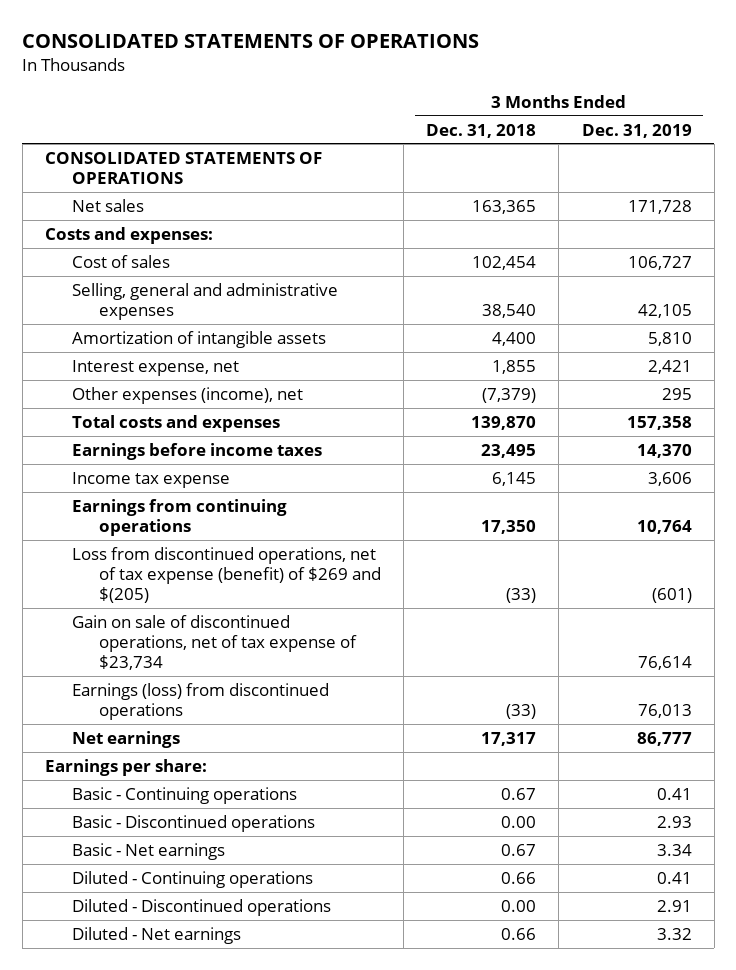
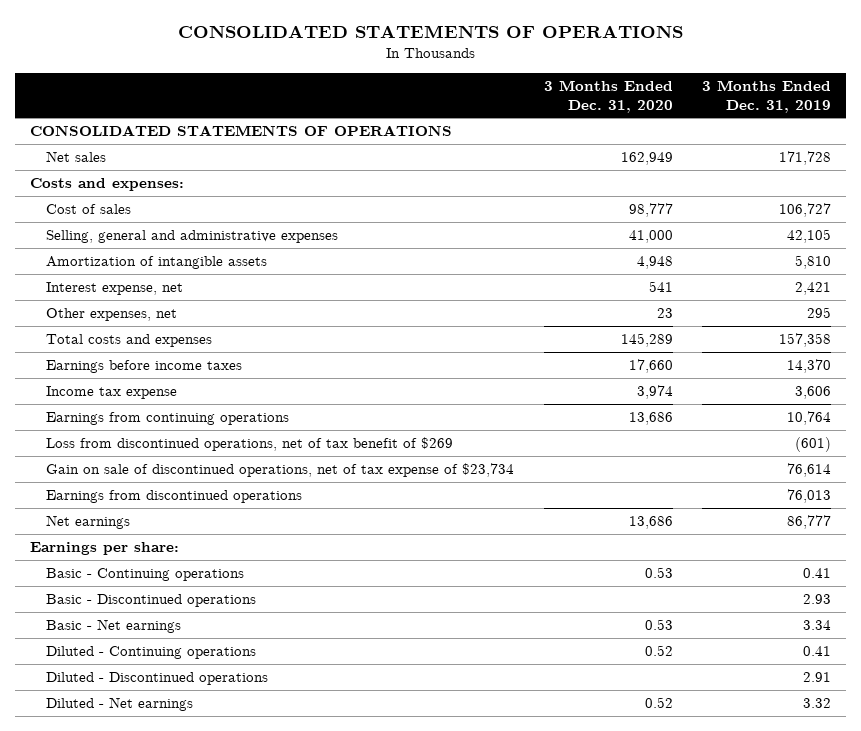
- | 3 Months Ended Dec. 31, 2018 | 3 Months Ended Dec. 31, 2019
+ | 3 Months Ended Dec. 31, 2020 | 3 Months Ended Dec. 31, 2019
- Other expenses (income), net | (7,379) | 295
+ Other expenses, net | 23 | 295
- Loss from discontinued operations, net of tax expense (benefit) of $269 and $(205) | (33) | (601)
+ Loss from discontinued operations, net of tax benefit of $269 | | (601)
- Earnings (loss) from discontinued operations | (33) | 76,013
+ Earnings from discontinued operations | | 76,013

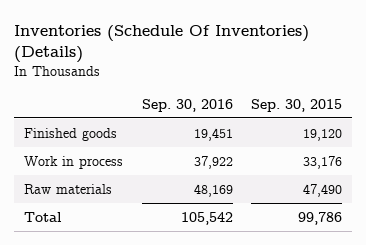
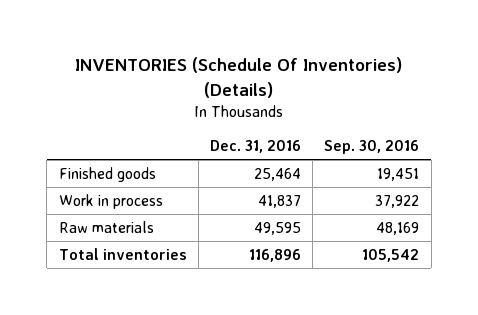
- Inventories (Schedule Of Inventories) (Details)
+ INVENTORIES (Schedule Of Inventories) (Details)
- | Sep. 30, 2016 | Sep. 30, 2015
+ | Dec. 31, 2016 | Sep. 30, 2016
- Total | 105,542 | 99,786
+ Total inventories | 116,896 | 105,542

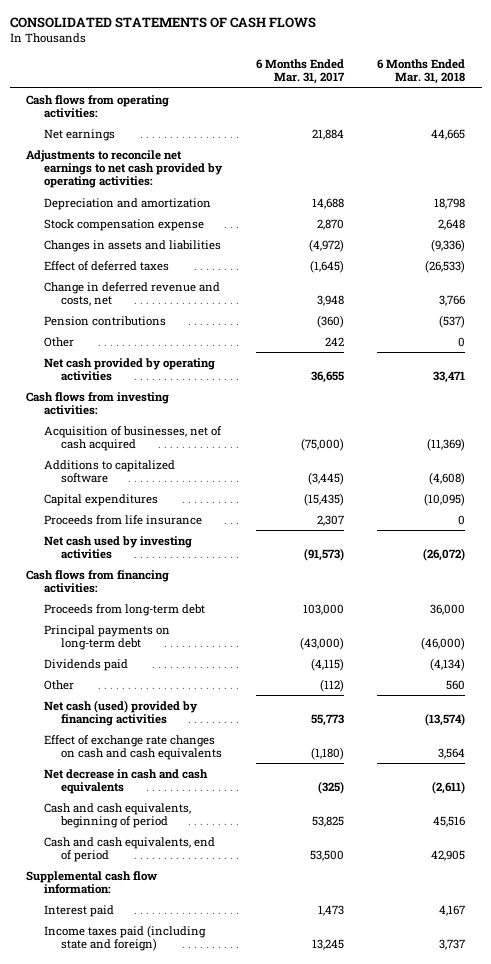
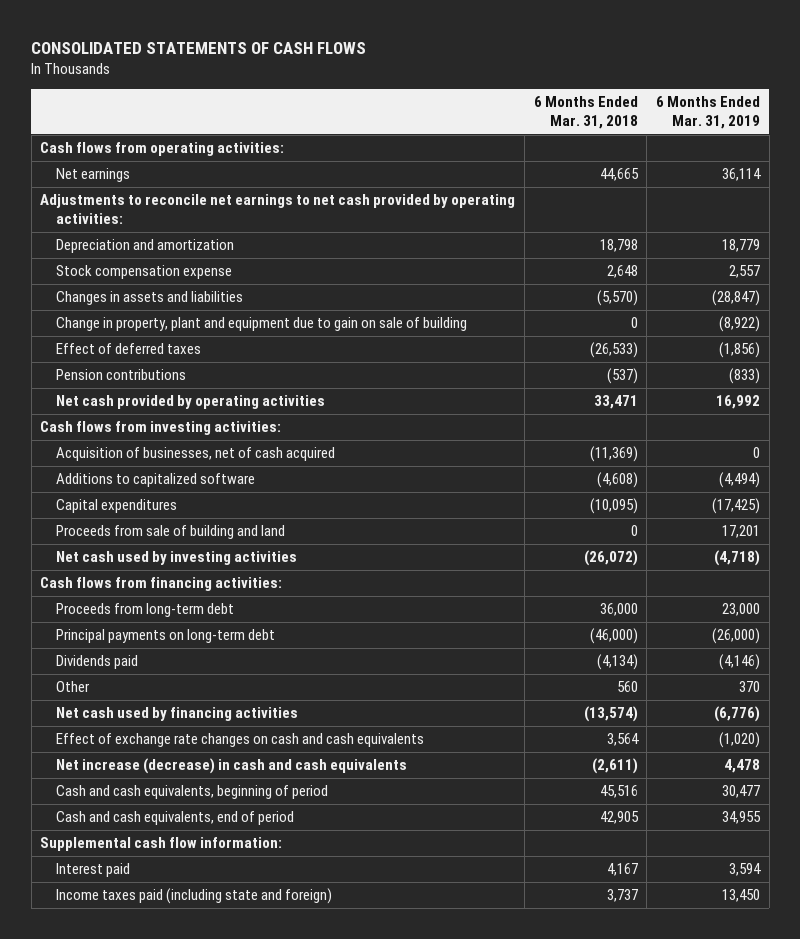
- | 6 Months Ended Mar. 31, 2017 | 6 Months Ended Mar. 31, 2018
+ | 6 Months Ended Mar. 31, 2018 | 6 Months Ended Mar. 31, 2019
- Changes in assets and liabilities | (4,972) | (9,336)
+ Changes in assets and liabilities | (5,570) | (28,847)
+ Change in property, plant and equipment due to gain on sale of building | 0 | (8,922)
- Change in deferred revenue and costs, net | 3,948 | 3,766
- Other | 242 | 0
- Proceeds from life insurance | 2,307 | 0
+ Proceeds from sale of building and land | 0 | 17,201
- Net cash (used) provided by financing activities | 55,773 | (13,574)
+ Net cash used by financing activities | (13,574) | (6,776)
- Net decrease in cash and cash equivalents | (325) | (2,611)
+ Net increase (decrease) in cash and cash equivalents | (2,611) | 4,478

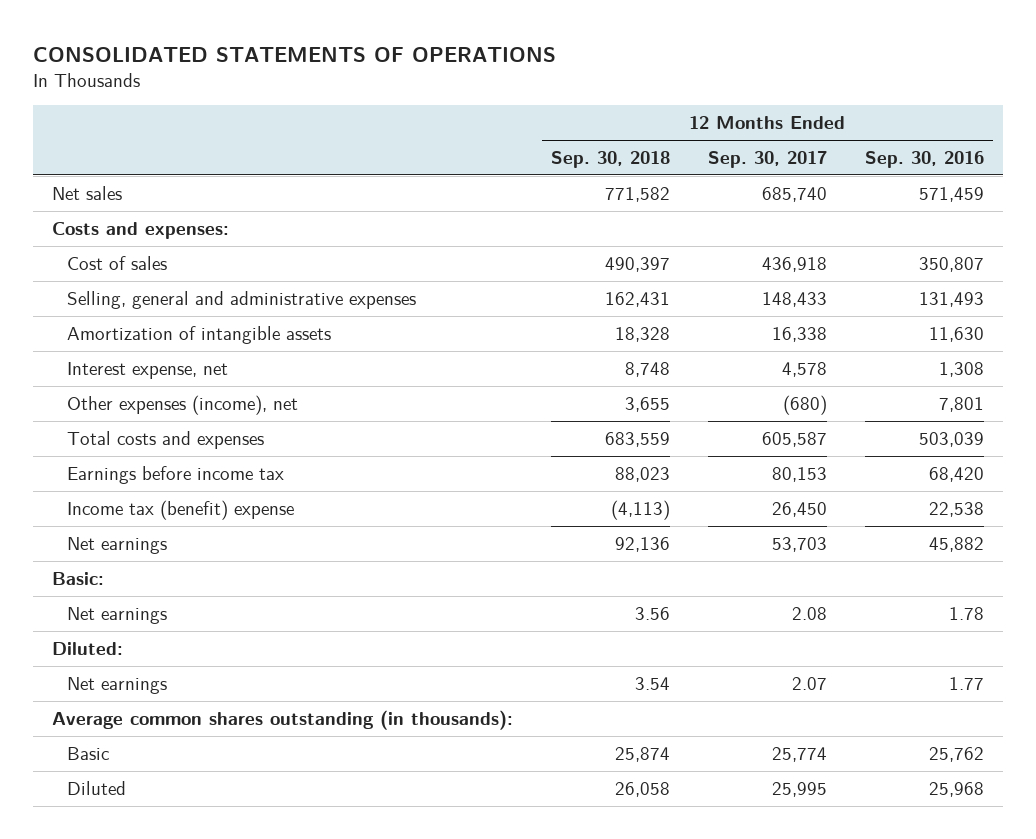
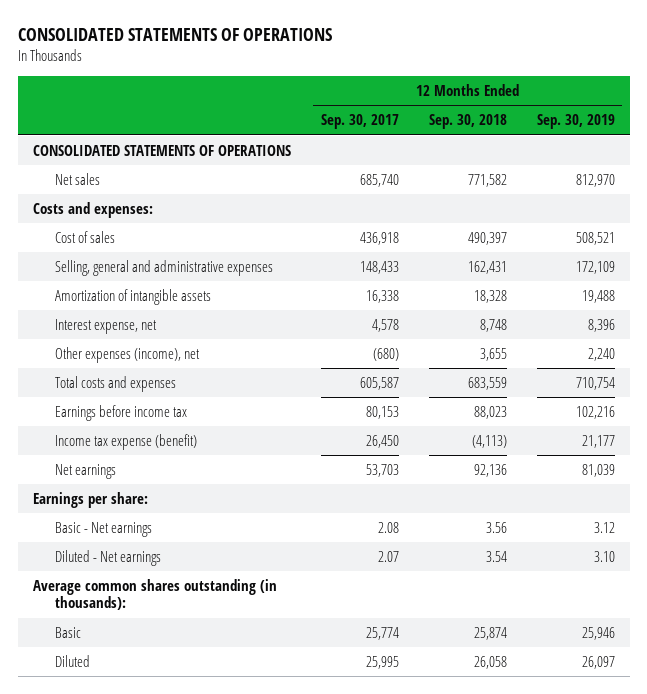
- | 12 Months Ended Sep. 30, 2018 | 12 Months Ended Sep. 30, 2017 | 12 Months Ended Sep. 30, 2016
+ | 12 Months Ended Sep. 30, 2017 | 12 Months Ended Sep. 30, 2018 | 12 Months Ended Sep. 30, 2019
+ CONSOLIDATED STATEMENTS OF OPERATIONS
- Income tax (benefit) expense | (4,113) | 26,450 | 22,538
+ Income tax expense (benefit) | 26,450 | (4,113) | 21,177
- Basic:
- Net earnings | 3.56 | 2.08 | 1.78
- Diluted:
- Net earnings | 3.54 | 2.07 | 1.77
+ Earnings per share:
+ Basic - Net earnings | 2.08 | 3.56 | 3.12
+ Diluted - Net earnings | 2.07 | 3.54 | 3.10

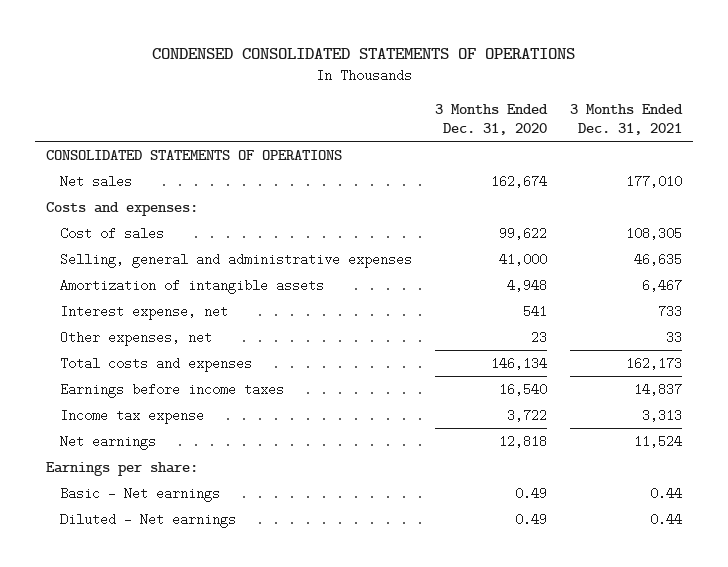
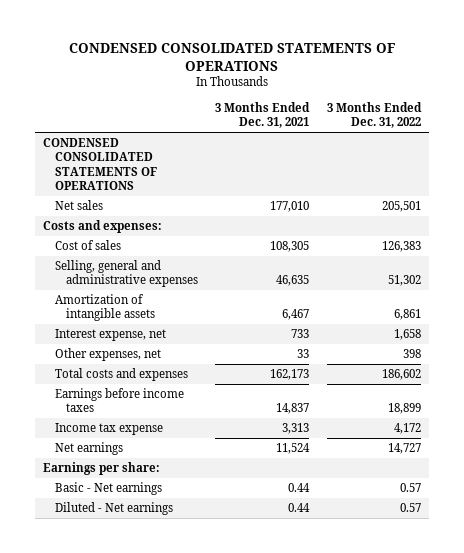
- | 3 Months Ended Dec. 31, 2020 | 3 Months Ended Dec. 31, 2021
+ | 3 Months Ended Dec. 31, 2021 | 3 Months Ended Dec. 31, 2022
- CONSOLIDATED STATEMENTS OF OPERATIONS
+ CONDENSED CONSOLIDATED STATEMENTS OF OPERATIONS

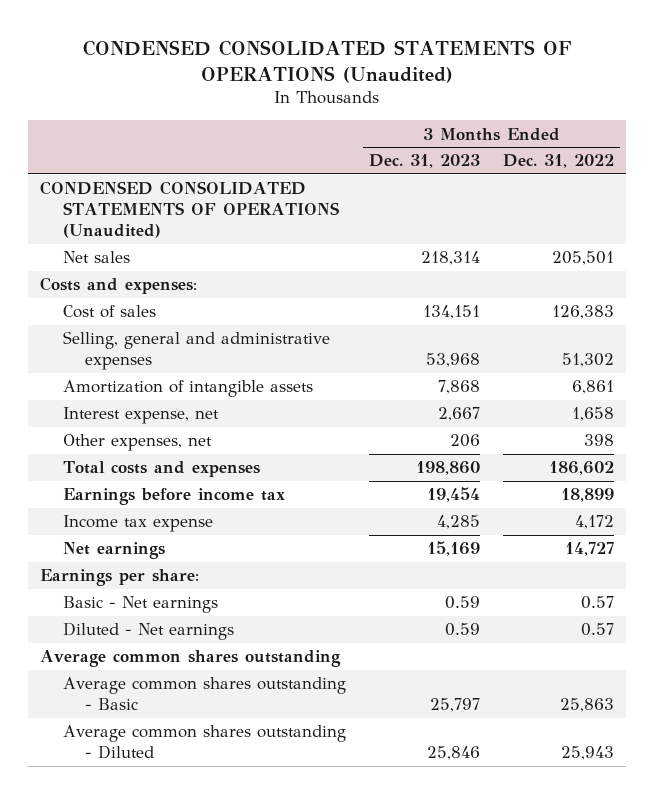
- CONDENSED CONSOLIDATED STATEMENTS OF OPERATIONS
+ CONDENSED CONSOLIDATED STATEMENTS OF OPERATIONS (Unaudited)
- | 3 Months Ended Dec. 31, 2021 | 3 Months Ended Dec. 31, 2022
+ | 3 Months Ended Dec. 31, 2023 | 3 Months Ended Dec. 31, 2022
- CONDENSED CONSOLIDATED STATEMENTS OF OPERATIONS
+ CONDENSED CONSOLIDATED STATEMENTS OF OPERATIONS (Unaudited)
- Earnings before income taxes | 14,837 | 18,899
+ Earnings before income tax | 19,454 | 18,899
+ Average common shares outstanding
+ Average common shares outstanding - Basic | 25,797 | 25,863
+ Average common shares outstanding - Diluted | 25,846 | 25,943

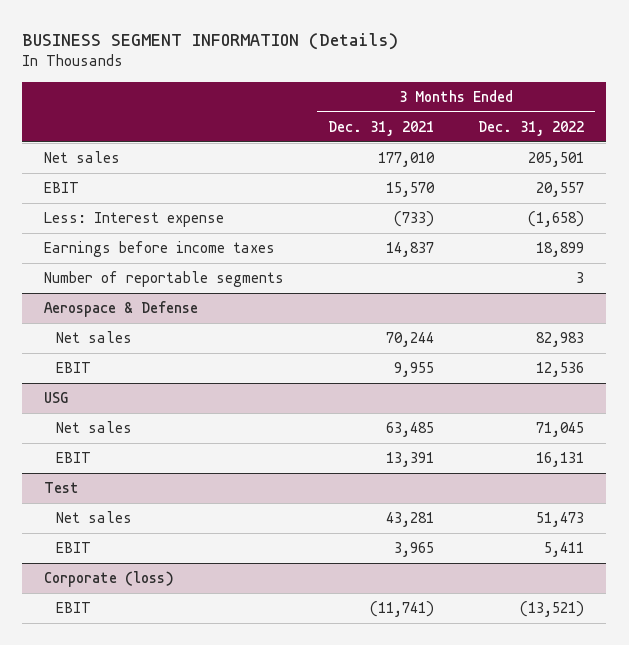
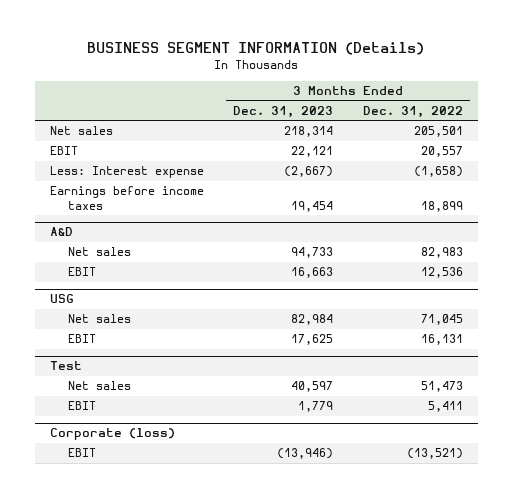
- | 3 Months Ended Dec. 31, 2021 | 3 Months Ended Dec. 31, 2022
+ | 3 Months Ended Dec. 31, 2023 | 3 Months Ended Dec. 31, 2022
- Number of reportable segments | | 3
- Aerospace & Defense
+ A&D

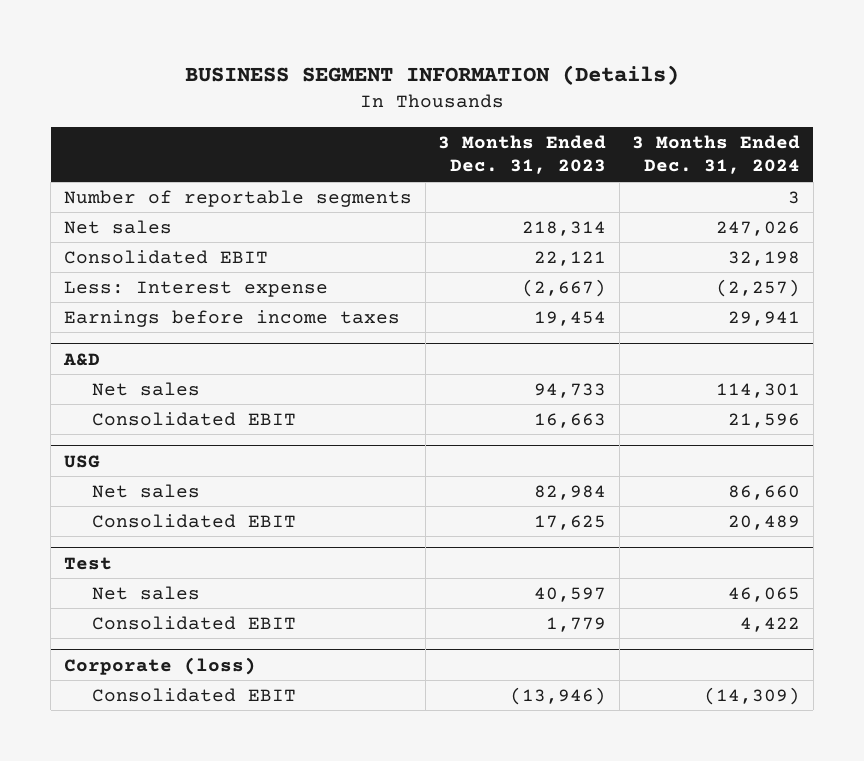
- | 3 Months Ended Dec. 31, 2023 | 3 Months Ended Dec. 31, 2022
+ | 3 Months Ended Dec. 31, 2023 | 3 Months Ended Dec. 31, 2024
+ Number of reportable segments | | 3
- EBIT | 22,121 | 20,557
+ Consolidated EBIT | 22,121 | 32,198
@ A&D
- EBIT | 16,663 | 12,536
+ Consolidated EBIT | 16,663 | 21,596
@ USG
- EBIT | 17,625 | 16,131
+ Consolidated EBIT | 17,625 | 20,489
@ Test
- EBIT | 1,779 | 5,411
+ Consolidated EBIT | 1,779 | 4,422
@ Corporate (loss)
- EBIT | (13,946) | (13,521)
+ Consolidated EBIT | (13,946) | (14,309)

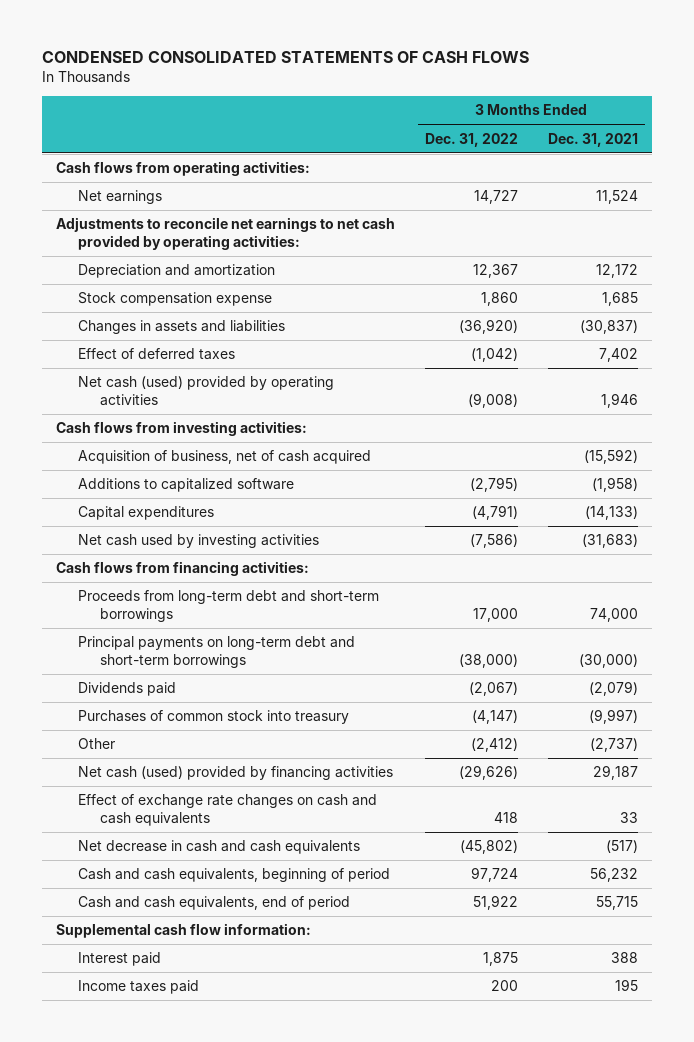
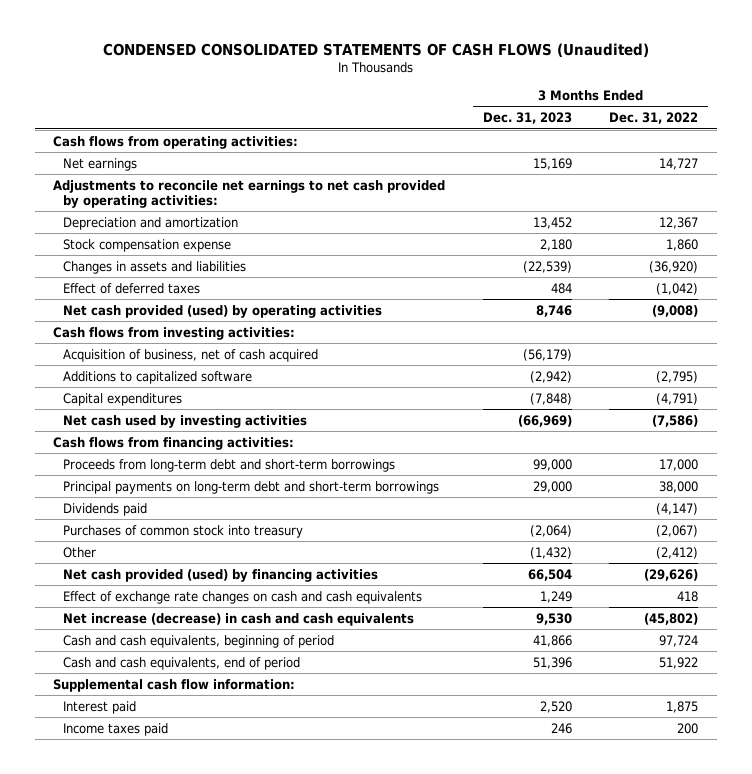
- CONDENSED CONSOLIDATED STATEMENTS OF CASH FLOWS
+ CONDENSED CONSOLIDATED STATEMENTS OF CASH FLOWS (Unaudited)
- | 3 Months Ended Dec. 31, 2022 | 3 Months Ended Dec. 31, 2021
+ | 3 Months Ended Dec. 31, 2023 | 3 Months Ended Dec. 31, 2022
- Net cash (used) provided by operating activities | (9,008) | 1,946
+ Net cash provided (used) by operating activities | 8,746 | (9,008)
- Principal payments on long-term debt and short-term borrowings | (38,000) | (30,000)
- Dividends paid | (2,067) | (2,079)
- Purchases of common stock into treasury | (4,147) | (9,997)
+ Principal payments on long-term debt and short-term borrowings | 29,000 | 38,000
+ Dividends paid | | (4,147)
+ Purchases of common stock into treasury | (2,064) | (2,067)
- Net cash (used) provided by financing activities | (29,626) | 29,187
+ Net cash provided (used) by financing activities | 66,504 | (29,626)
- Net decrease in cash and cash equivalents | (45,802) | (517)
+ Net increase (decrease) in cash and cash equivalents | 9,530 | (45,802)

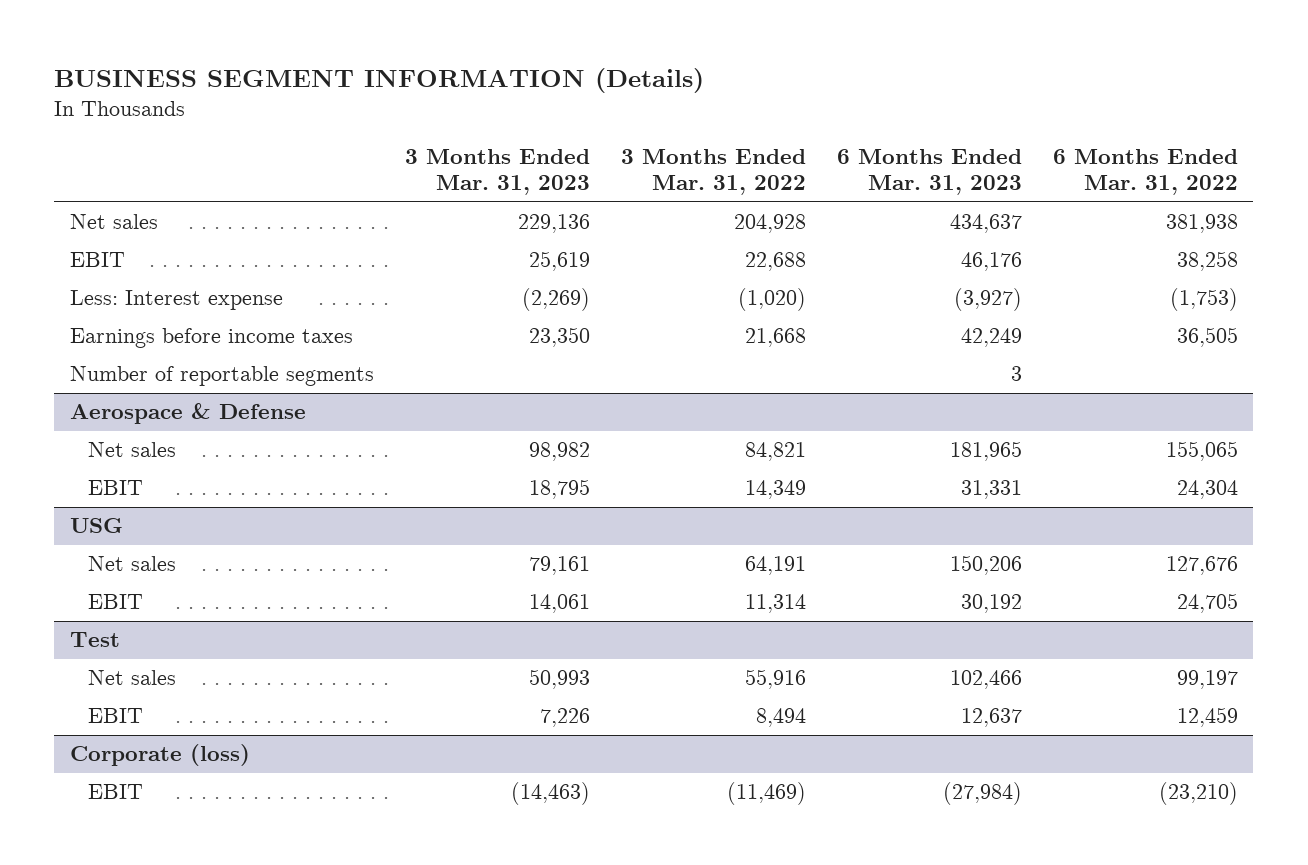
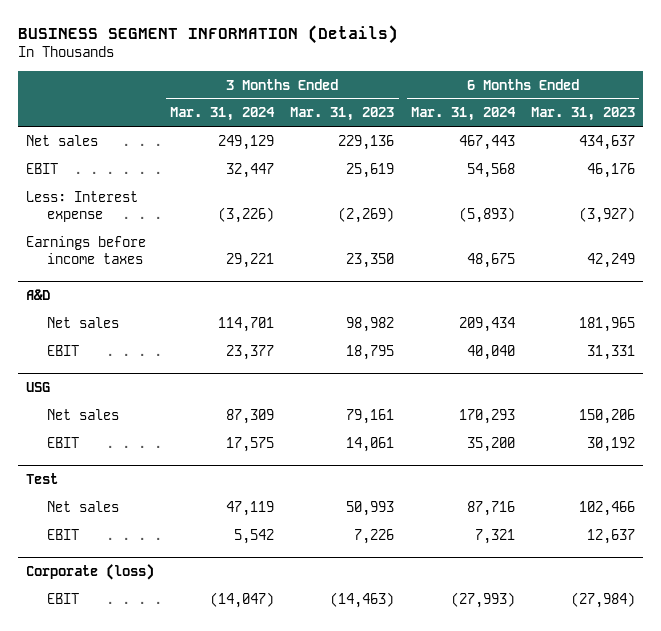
- | 3 Months Ended Mar. 31, 2023 | 3 Months Ended Mar. 31, 2022 | 6 Months Ended Mar. 31, 2023 | 6 Months Ended Mar. 31, 2022
+ | 3 Months Ended Mar. 31, 2024 | 3 Months Ended Mar. 31, 2023 | 6 Months Ended Mar. 31, 2024 | 6 Months Ended Mar. 31, 2023
- Number of reportable segments | | | 3 |
- Aerospace & Defense
+ A&D

